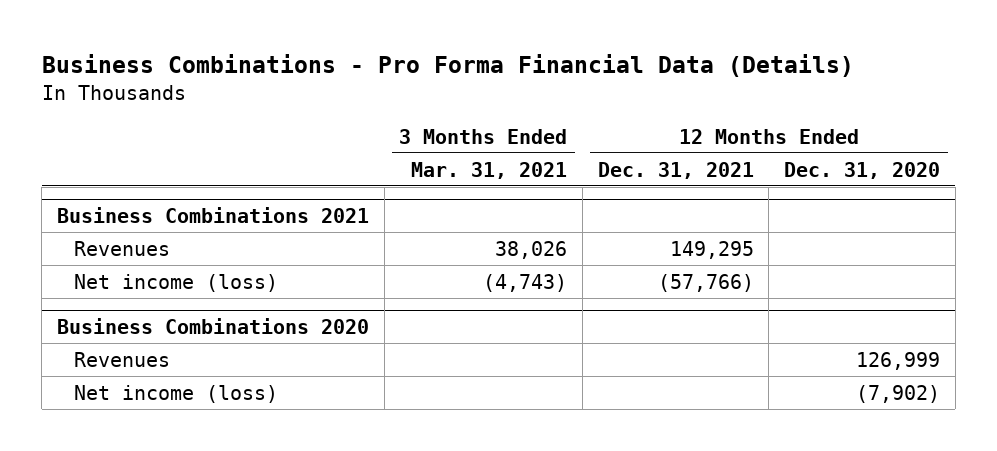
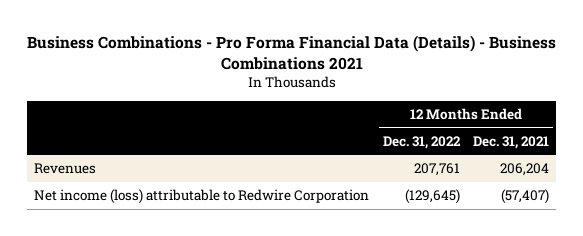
- Business Combinations - Pro Forma Financial Data (Details)
+ Business Combinations - Pro Forma Financial Data (Details) - Business Combinations 2021
- | 3 Months Ended Mar. 31, 2021 | 12 Months Ended Dec. 31, 2021 | 12 Months Ended Dec. 31, 2020
+ | 12 Months Ended Dec. 31, 2022 | 12 Months Ended Dec. 31, 2021
- Business Combinations 2021
- Revenues | 38,026 | 149,295 |
- Net income (loss) | (4,743) | (57,766) |
- Business Combinations 2020
- Revenues | | | 126,999
- Net income (loss) | | | (7,902)
+ Revenues | 207,761 | 206,204
+ Net income (loss) attributable to Redwire Corporation | (129,645) | (57,407)

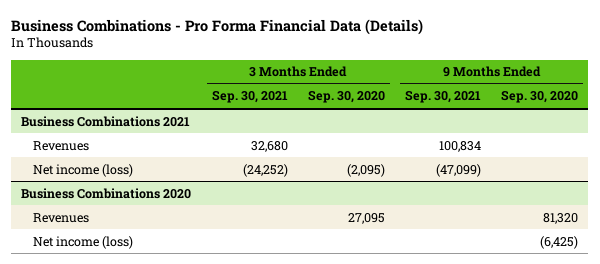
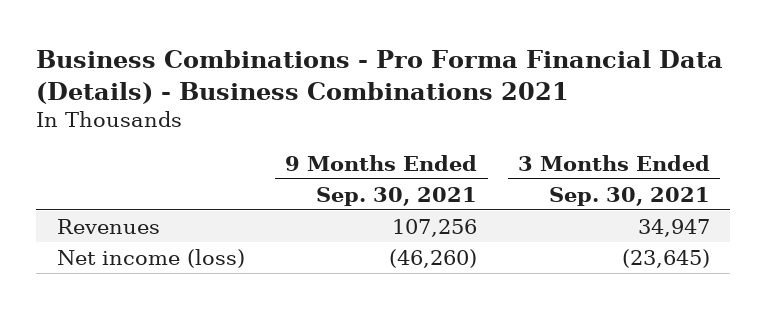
- Business Combinations - Pro Forma Financial Data (Details)
+ Business Combinations - Pro Forma Financial Data (Details) - Business Combinations 2021
- | 3 Months Ended Sep. 30, 2021 | 3 Months Ended Sep. 30, 2020 | 9 Months Ended Sep. 30, 2021 | 9 Months Ended Sep. 30, 2020
+ | 9 Months Ended Sep. 30, 2021 | 3 Months Ended Sep. 30, 2021
- Business Combinations 2021
- Revenues | 32,680 | | 100,834 |
- Net income (loss) | (24,252) | (2,095) | (47,099) |
- Business Combinations 2020
- Revenues | | 27,095 | | 81,320
- Net income (loss) | | | | (6,425)
+ Revenues | 107,256 | 34,947
+ Net income (loss) | (46,260) | (23,645)

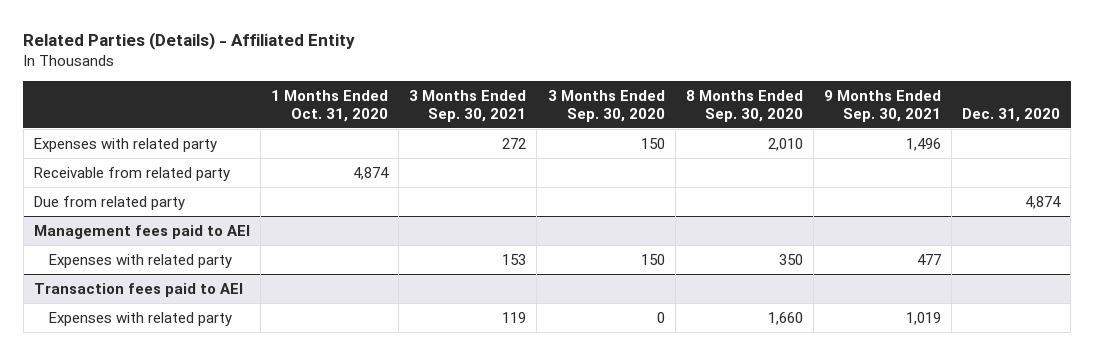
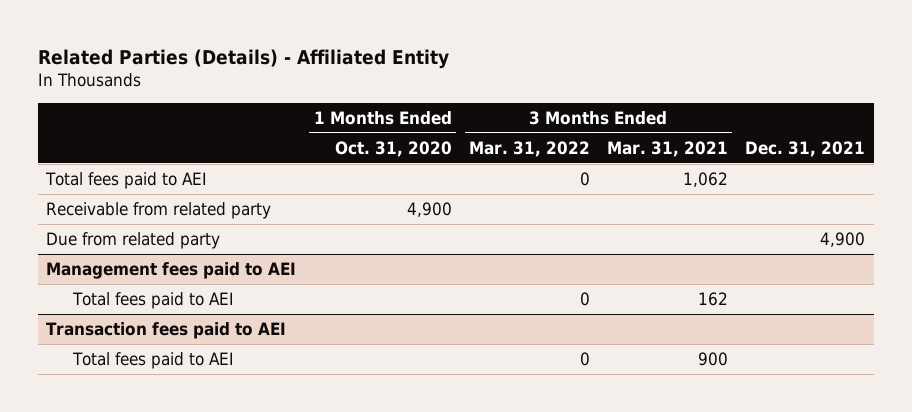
- | 1 Months Ended Oct. 31, 2020 | 3 Months Ended Sep. 30, 2021 | 3 Months Ended Sep. 30, 2020 | 8 Months Ended Sep. 30, 2020 | 9 Months Ended Sep. 30, 2021 | Dec. 31, 2020
+ | 1 Months Ended Oct. 31, 2020 | 3 Months Ended Mar. 31, 2022 | 3 Months Ended Mar. 31, 2021 | Dec. 31, 2021
- Expenses with related party | | 272 | 150 | 2,010 | 1,496 |
- Receivable from related party | 4,874 | | | | |
+ Total fees paid to AEI | | 0 | 1,062 |
+ Receivable from related party | 4,900 | | |
@ Management fees paid to AEI
- Expenses with related party | | 153 | 150 | 350 | 477 |
+ Total fees paid to AEI | | 0 | 162 |
@ Transaction fees paid to AEI
- Expenses with related party | | 119 | 0 | 1,660 | 1,019 |
+ Total fees paid to AEI | | 0 | 900 |

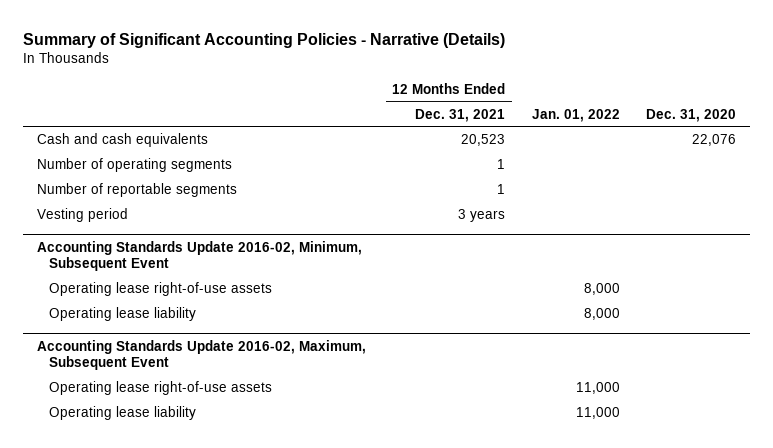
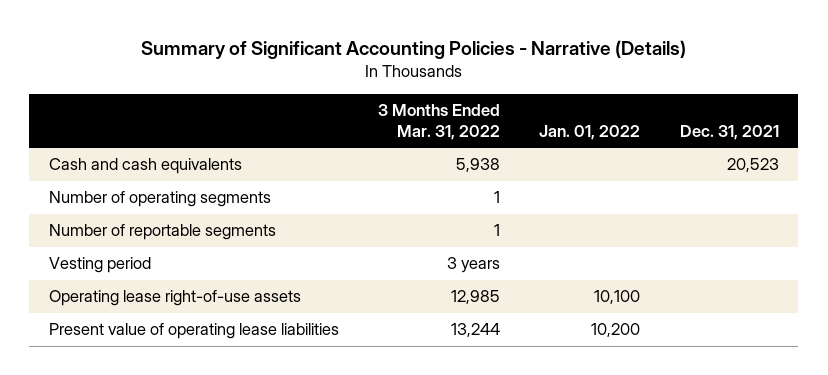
- | 12 Months Ended Dec. 31, 2021 | Jan. 01, 2022 | Dec. 31, 2020
+ | 3 Months Ended Mar. 31, 2022 | Jan. 01, 2022 | Dec. 31, 2021
- Accounting Standards Update 2016-02, Minimum, Subsequent Event
- Operating lease right-of-use assets | | 8,000 |
- Operating lease liability | | 8,000 |
- Accounting Standards Update 2016-02, Maximum, Subsequent Event
- Operating lease right-of-use assets | | 11,000 |
- Operating lease liability | | 11,000 |
+ Operating lease right-of-use assets | 12,985 | 10,100 |
+ Present value of operating lease liabilities | 13,244 | 10,200 |

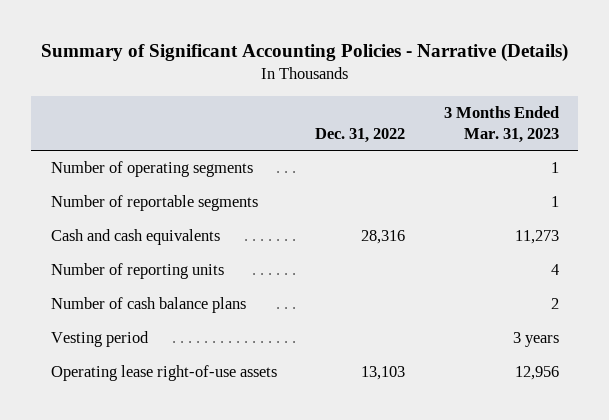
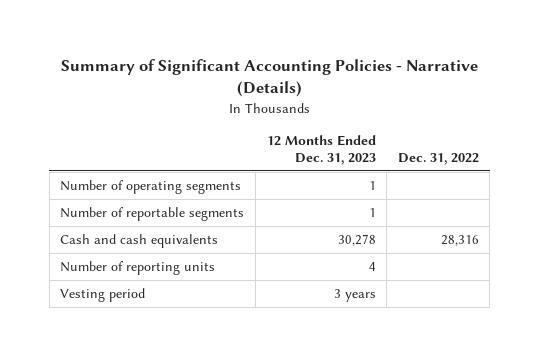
- | Dec. 31, 2022 | 3 Months Ended Mar. 31, 2023
+ | 12 Months Ended Dec. 31, 2023 | Dec. 31, 2022
- Number of cash balance plans | | 2
- Operating lease right-of-use assets | 13,103 | 12,956

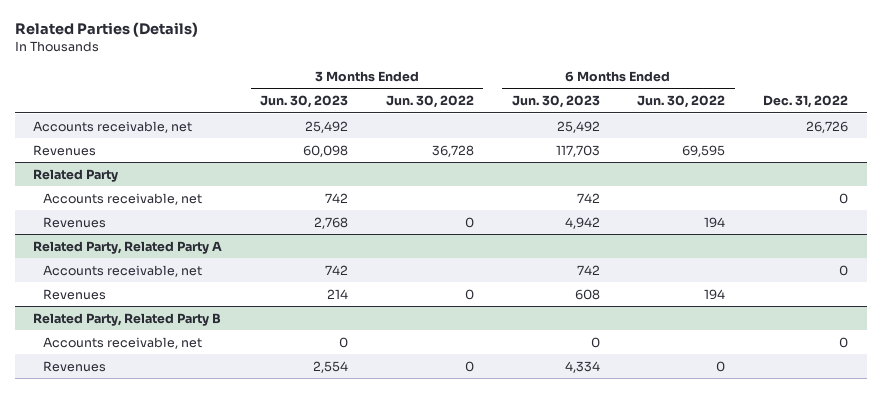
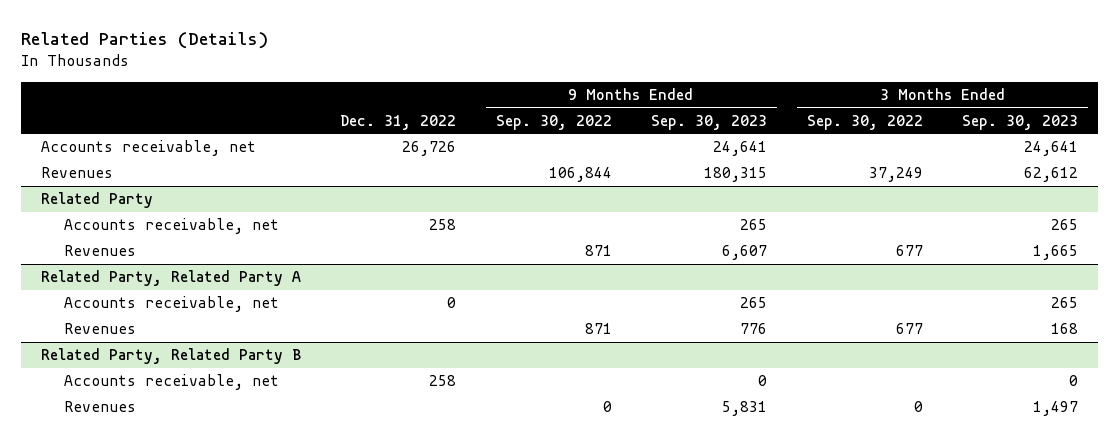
- | 3 Months Ended Jun. 30, 2023 | 3 Months Ended Jun. 30, 2022 | 6 Months Ended Jun. 30, 2023 | 6 Months Ended Jun. 30, 2022 | Dec. 31, 2022
+ | Dec. 31, 2022 | 9 Months Ended Sep. 30, 2022 | 9 Months Ended Sep. 30, 2023 | 3 Months Ended Sep. 30, 2022 | 3 Months Ended Sep. 30, 2023
@ Related Party
- Accounts receivable, net | 742 | | 742 | | 0
+ Accounts receivable, net | 258 | | 265 | | 265
@ Related Party, Related Party B
- Accounts receivable, net | 0 | | 0 | | 0
+ Accounts receivable, net | 258 | | 0 | | 0

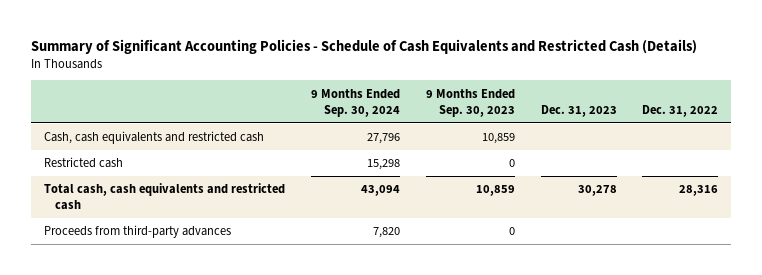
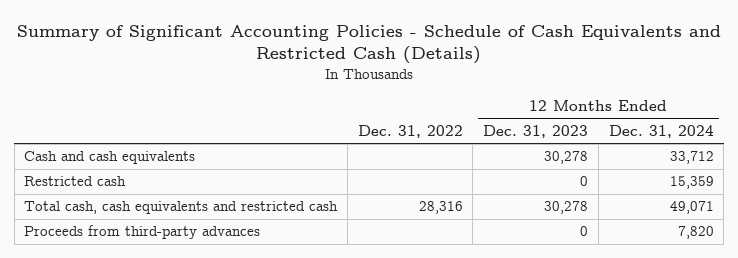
- | 9 Months Ended Sep. 30, 2024 | 9 Months Ended Sep. 30, 2023 | Dec. 31, 2023 | Dec. 31, 2022
+ | Dec. 31, 2022 | 12 Months Ended Dec. 31, 2023 | 12 Months Ended Dec. 31, 2024
- Cash, cash equivalents and restricted cash | 27,796 | 10,859 | |
+ Cash and cash equivalents | | 30,278 | 33,712

